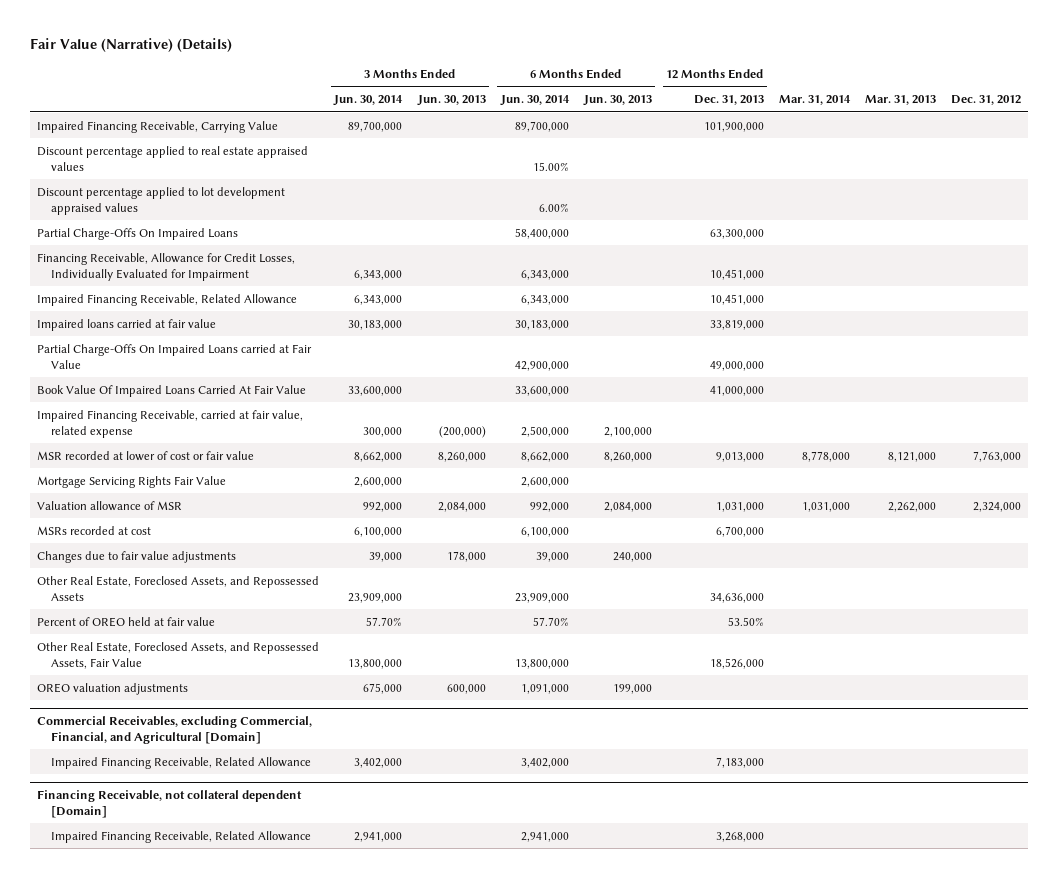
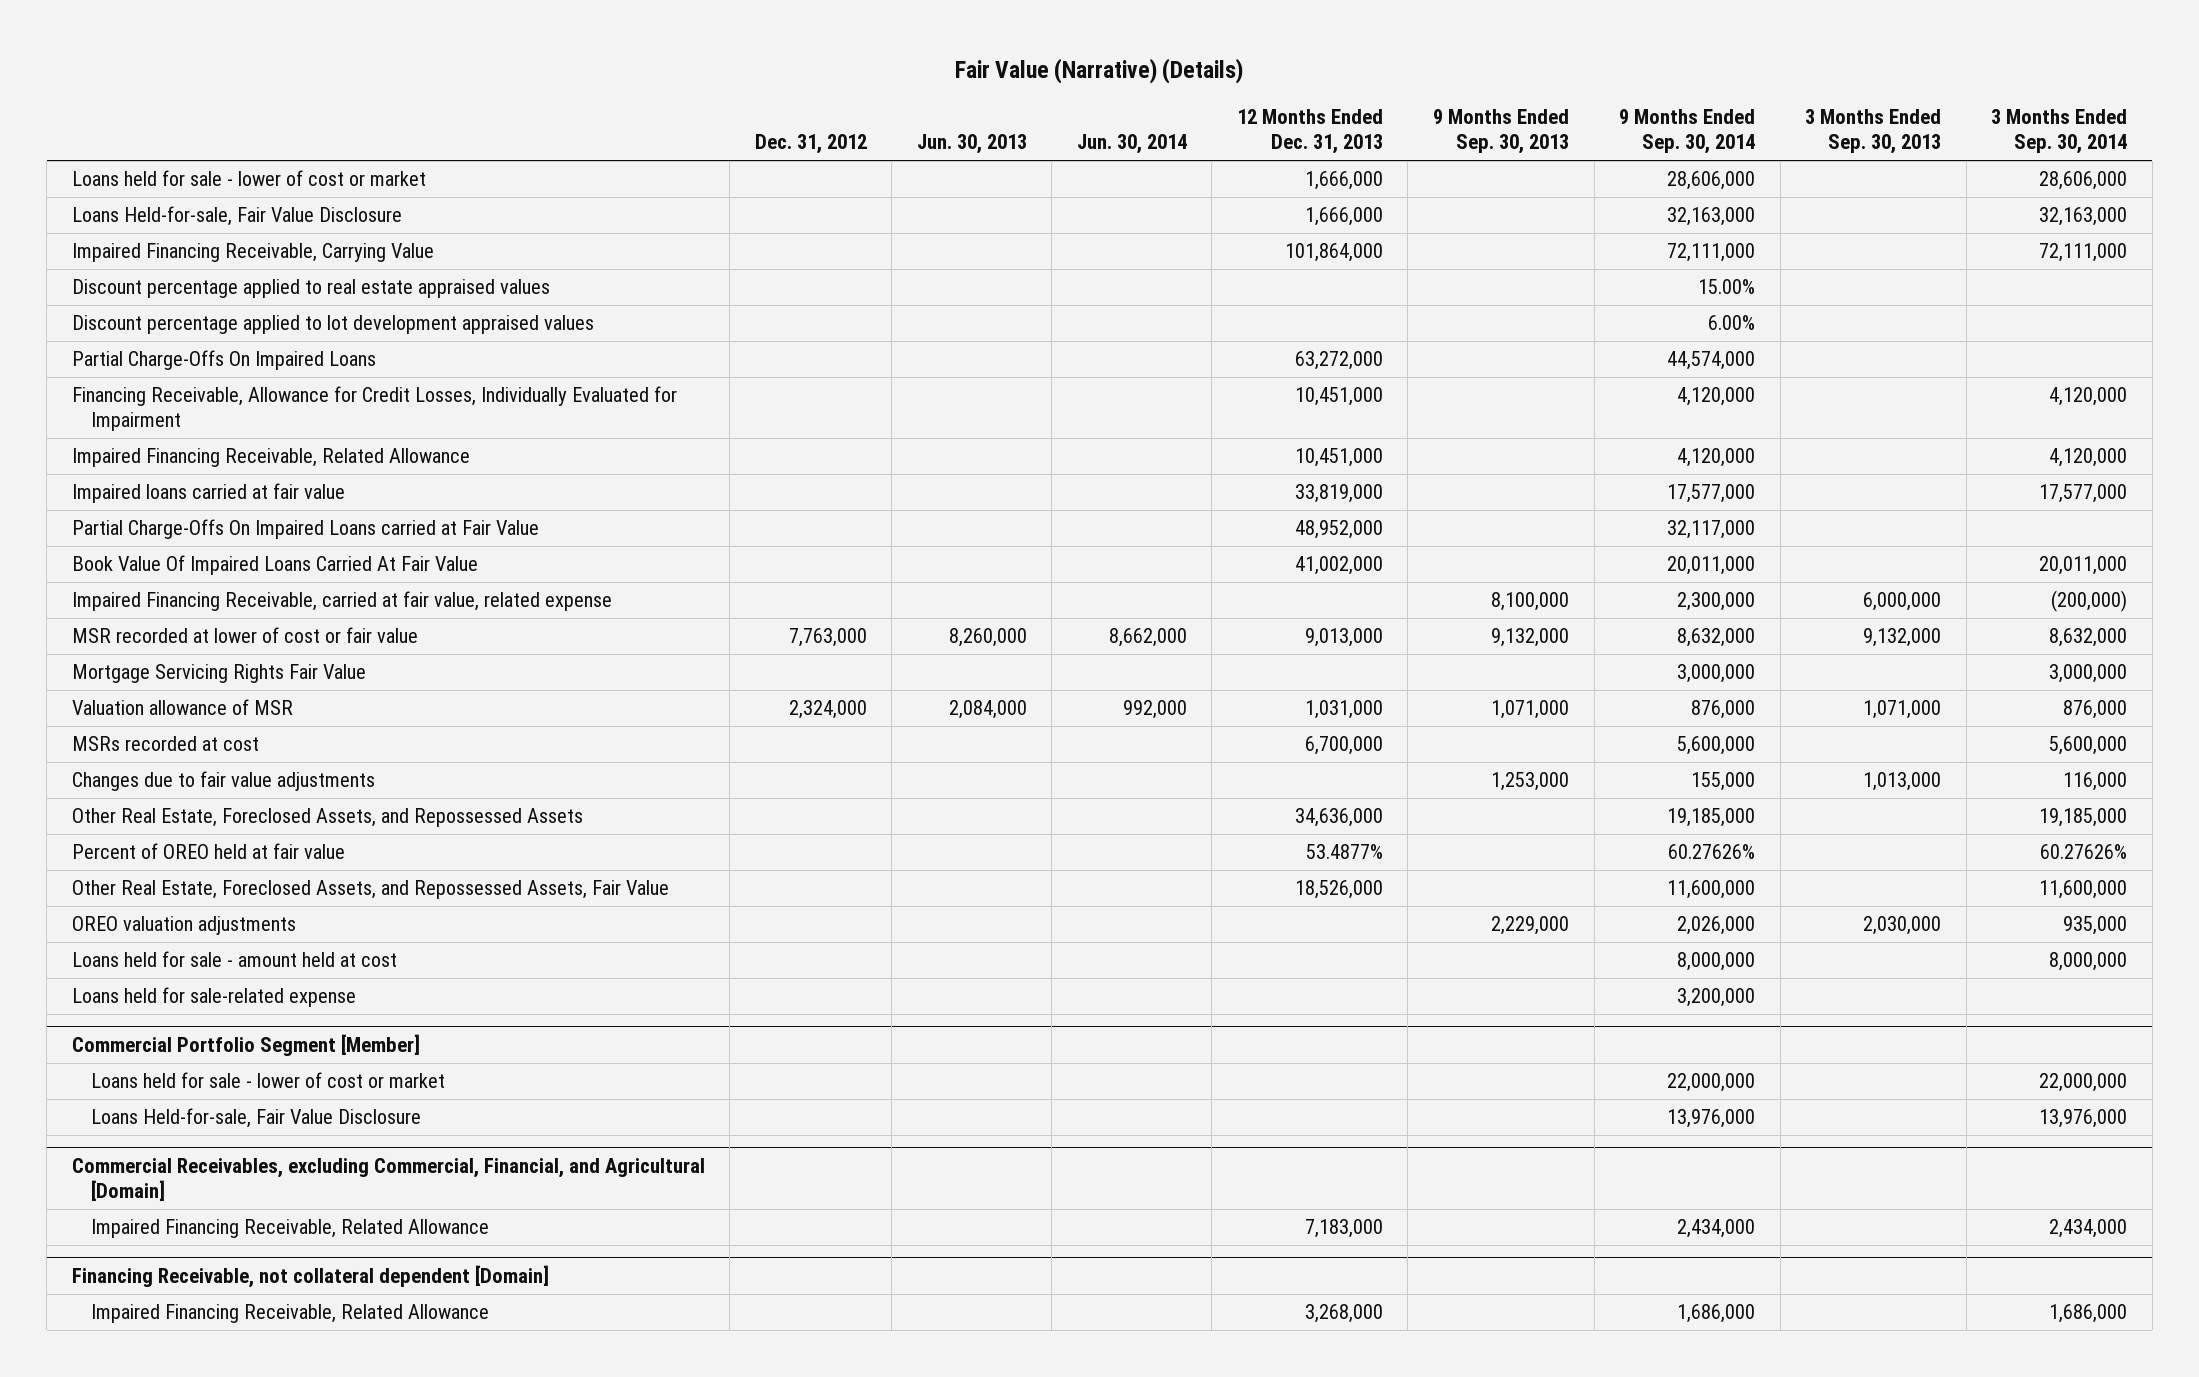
- | 3 Months Ended Jun. 30, 2014 | 3 Months Ended Jun. 30, 2013 | 6 Months Ended Jun. 30, 2014 | 6 Months Ended Jun. 30, 2013 | 12 Months Ended Dec. 31, 2013 | Mar. 31, 2014 | Mar. 31, 2013 | Dec. 31, 2012
+ | Dec. 31, 2012 | Jun. 30, 2013 | Jun. 30, 2014 | 12 Months Ended Dec. 31, 2013 | 9 Months Ended Sep. 30, 2013 | 9 Months Ended Sep. 30, 2014 | 3 Months Ended Sep. 30, 2013 | 3 Months Ended Sep. 30, 2014
- Impaired Financing Receivable, Carrying Value | 89,700,000 | | 89,700,000 | | 101,900,000 | | |
+ Loans held for sale - lower of cost or market | | | | 1,666,000 | | 28,606,000 | | 28,606,000
+ Loans Held-for-sale, Fair Value Disclosure | | | | 1,666,000 | | 32,163,000 | | 32,163,000
+ Impaired Financing Receivable, Carrying Value | | | | 101,864,000 | | 72,111,000 | | 72,111,000
- Partial Charge-Offs On Impaired Loans | | | 58,400,000 | | 63,300,000 | | |
+ Partial Charge-Offs On Impaired Loans | | | | 63,272,000 | | 44,574,000 | |
- Partial Charge-Offs On Impaired Loans carried at Fair Value | | | 42,900,000 | | 49,000,000 | | |
- Book Value Of Impaired Loans Carried At Fair Value | 33,600,000 | | 33,600,000 | | 41,000,000 | | |
+ Partial Charge-Offs On Impaired Loans carried at Fair Value | | | | 48,952,000 | | 32,117,000 | |
+ Book Value Of Impaired Loans Carried At Fair Value | | | | 41,002,000 | | 20,011,000 | | 20,011,000
- Percent of OREO held at fair value | 57.70% | | 57.70% | | 53.50% | | |
+ Percent of OREO held at fair value | | | | 53.4877% | | 60.27626% | | 60.27626%
+ Loans held for sale - amount held at cost | | | | | | 8,000,000 | | 8,000,000
+ Loans held for sale-related expense | | | | | | 3,200,000 | |
+ Commercial Portfolio Segment [Member]
+ Loans held for sale - lower of cost or market | | | | | | 22,000,000 | | 22,000,000
+ Loans Held-for-sale, Fair Value Disclosure | | | | | | 13,976,000 | | 13,976,000

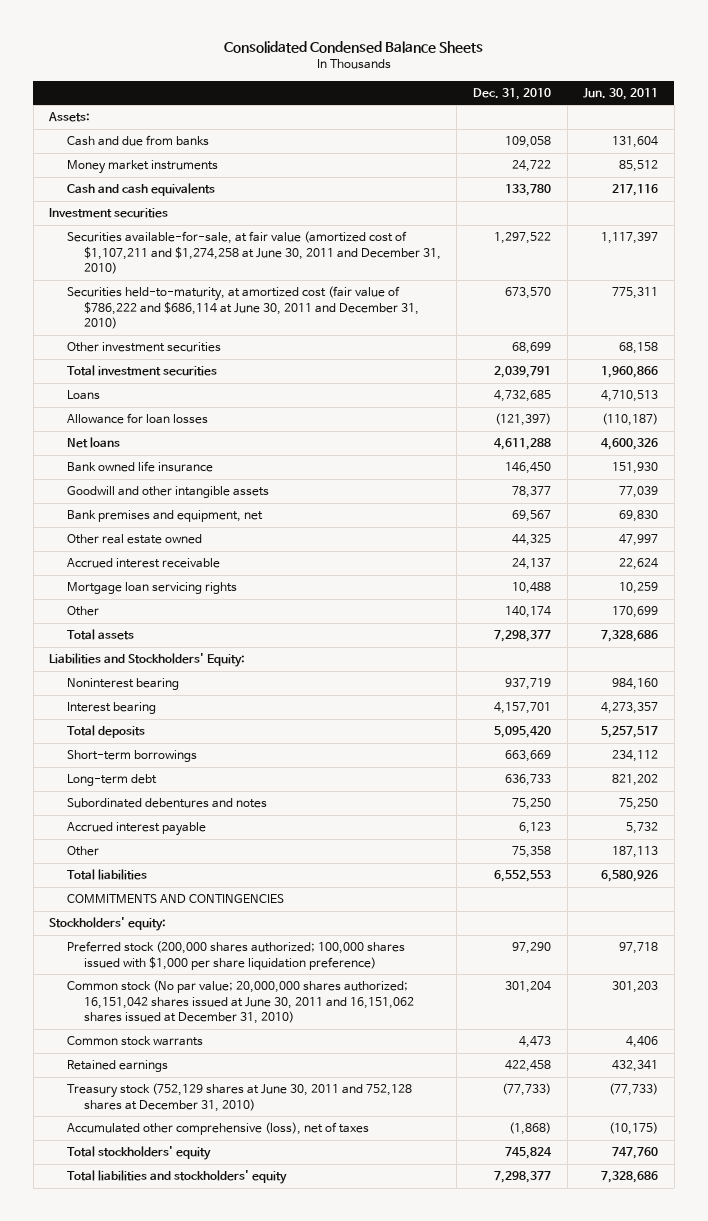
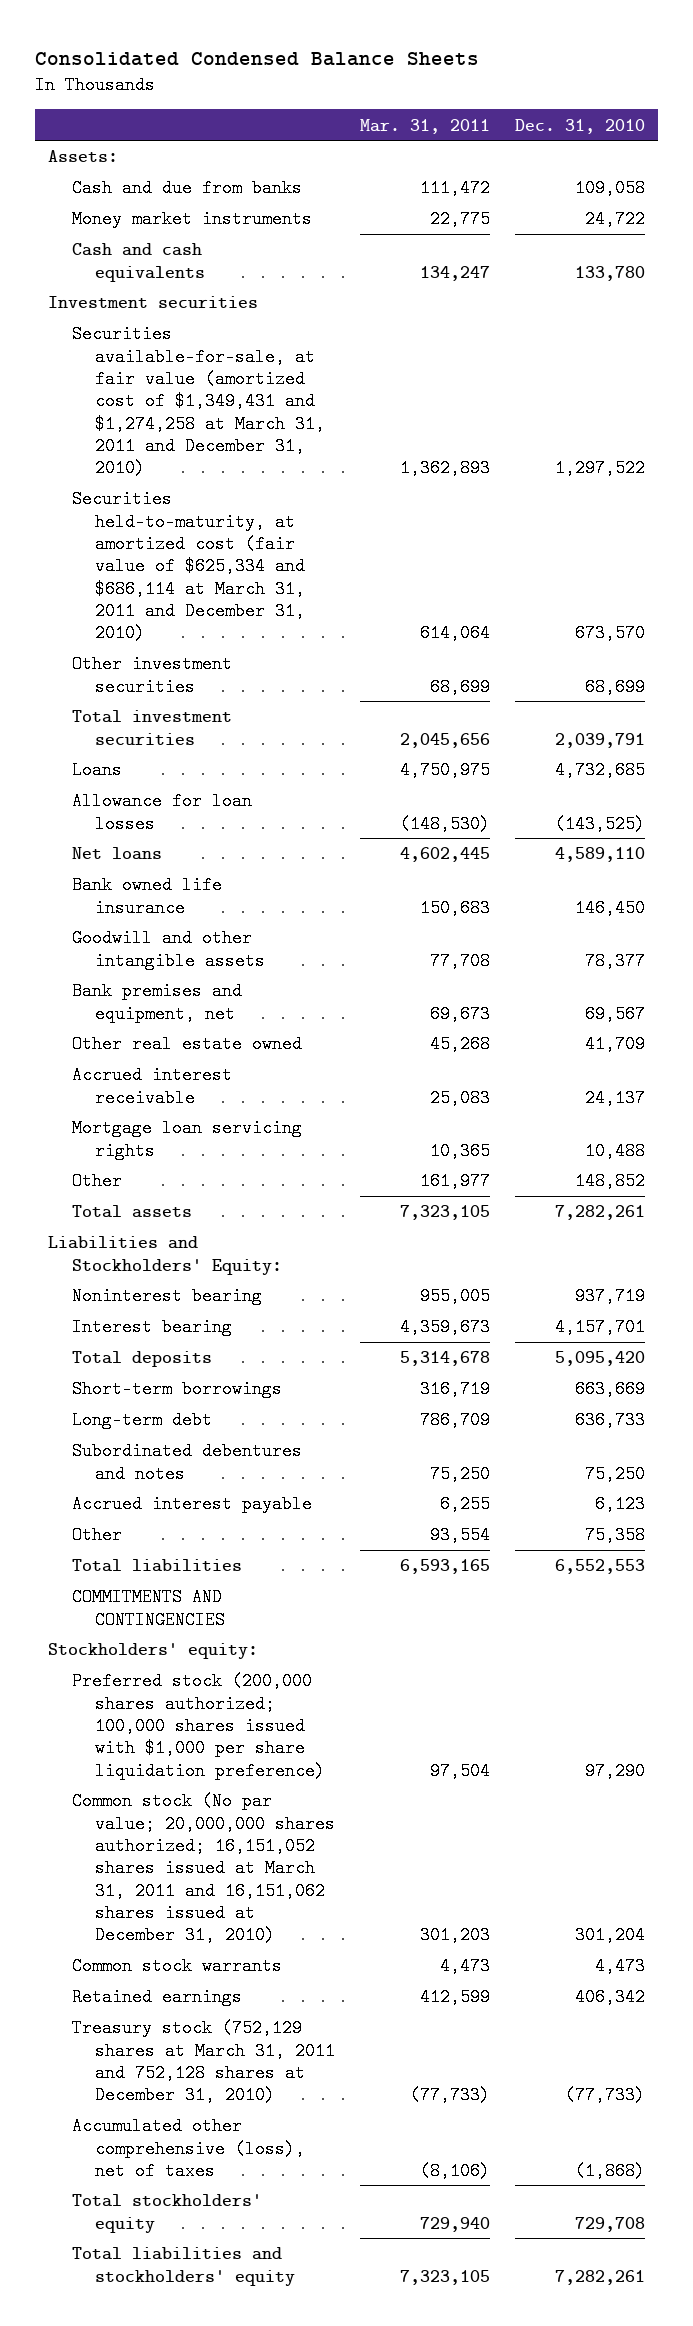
- | Dec. 31, 2010 | Jun. 30, 2011
+ | Mar. 31, 2011 | Dec. 31, 2010
- Securities available-for-sale, at fair value (amortized cost of $1,107,211 and $1,274,258 at June 30, 2011 and December 31, 2010) | 1,297,522 | 1,117,397
- Securities held-to-maturity, at amortized cost (fair value of $786,222 and $686,114 at June 30, 2011 and December 31, 2010) | 673,570 | 775,311
+ Securities available-for-sale, at fair value (amortized cost of $1,349,431 and $1,274,258 at March 31, 2011 and December 31, 2010) | 1,362,893 | 1,297,522
+ Securities held-to-maturity, at amortized cost (fair value of $625,334 and $686,114 at March 31, 2011 and December 31, 2010) | 614,064 | 673,570
- Allowance for loan losses | (121,397) | (110,187)
- Net loans | 4,611,288 | 4,600,326
+ Allowance for loan losses | (148,530) | (143,525)
+ Net loans | 4,602,445 | 4,589,110
- Other real estate owned | 44,325 | 47,997
+ Other real estate owned | 45,268 | 41,709
- Other | 140,174 | 170,699
- Total assets | 7,298,377 | 7,328,686
+ Other | 161,977 | 148,852
+ Total assets | 7,323,105 | 7,282,261
- Common stock (No par value; 20,000,000 shares authorized; 16,151,042 shares issued at June 30, 2011 and 16,151,062 shares issued at December 31, 2010) | 301,204 | 301,203
+ Common stock (No par value; 20,000,000 shares authorized; 16,151,052 shares issued at March 31, 2011 and 16,151,062 shares issued at December 31, 2010) | 301,203 | 301,204
- Retained earnings | 422,458 | 432,341
- Treasury stock (752,129 shares at June 30, 2011 and 752,128 shares at December 31, 2010) | (77,733) | (77,733)
+ Retained earnings | 412,599 | 406,342
+ Treasury stock (752,129 shares at March 31, 2011 and 752,128 shares at December 31, 2010) | (77,733) | (77,733)
- Total stockholders' equity | 745,824 | 747,760
- Total liabilities and stockholders' equity | 7,298,377 | 7,328,686
+ Total stockholders' equity | 729,940 | 729,708
+ Total liabilities and stockholders' equity | 7,323,105 | 7,282,261

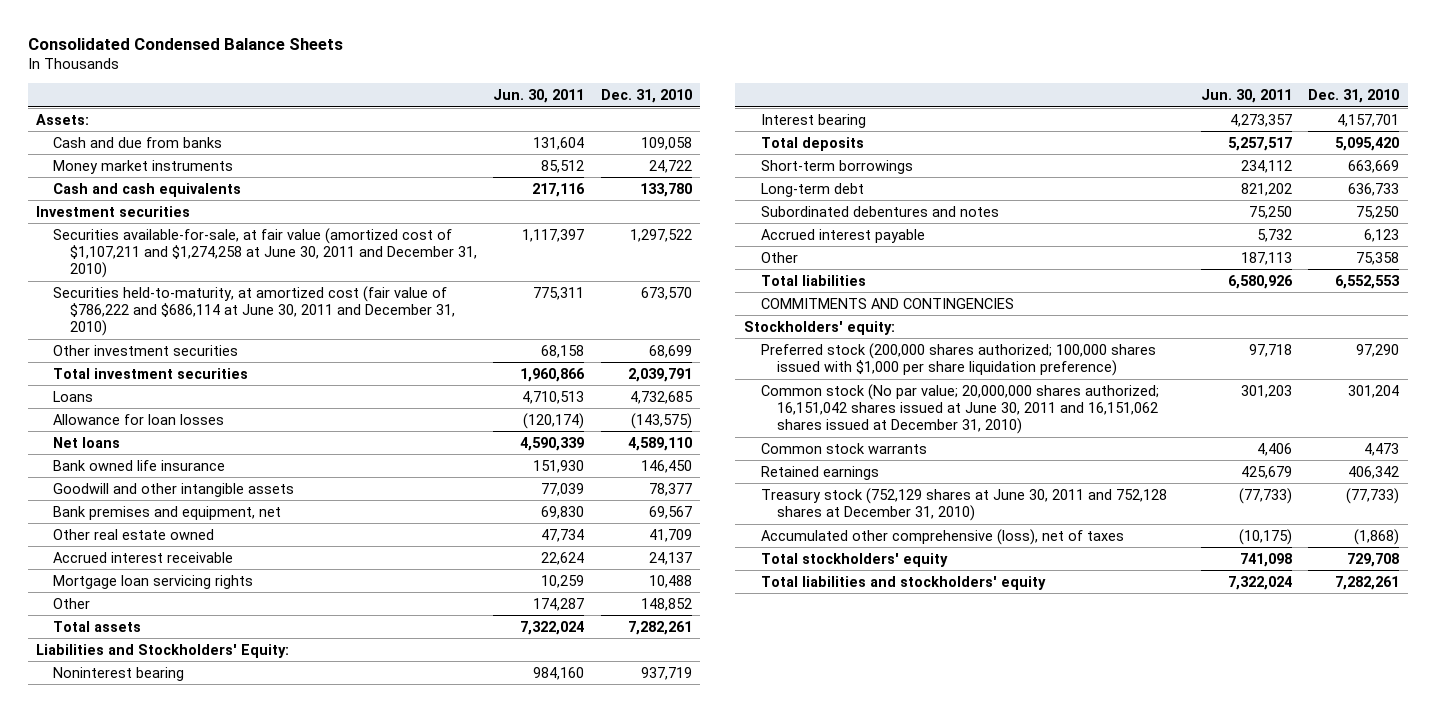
- | Mar. 31, 2011 | Dec. 31, 2010
+ | Jun. 30, 2011 | Dec. 31, 2010
- Securities available-for-sale, at fair value (amortized cost of $1,349,431 and $1,274,258 at March 31, 2011 and December 31, 2010) | 1,362,893 | 1,297,522
- Securities held-to-maturity, at amortized cost (fair value of $625,334 and $686,114 at March 31, 2011 and December 31, 2010) | 614,064 | 673,570
+ Securities available-for-sale, at fair value (amortized cost of $1,107,211 and $1,274,258 at June 30, 2011 and December 31, 2010) | 1,117,397 | 1,297,522
+ Securities held-to-maturity, at amortized cost (fair value of $786,222 and $686,114 at June 30, 2011 and December 31, 2010) | 775,311 | 673,570
- Allowance for loan losses | (148,530) | (143,525)
+ Allowance for loan losses | (120,174) | (143,575)
- Common stock (No par value; 20,000,000 shares authorized; 16,151,052 shares issued at March 31, 2011 and 16,151,062 shares issued at December 31, 2010) | 301,203 | 301,204
+ Common stock (No par value; 20,000,000 shares authorized; 16,151,042 shares issued at June 30, 2011 and 16,151,062 shares issued at December 31, 2010) | 301,203 | 301,204
- Treasury stock (752,129 shares at March 31, 2011 and 752,128 shares at December 31, 2010) | (77,733) | (77,733)
+ Treasury stock (752,129 shares at June 30, 2011 and 752,128 shares at December 31, 2010) | (77,733) | (77,733)

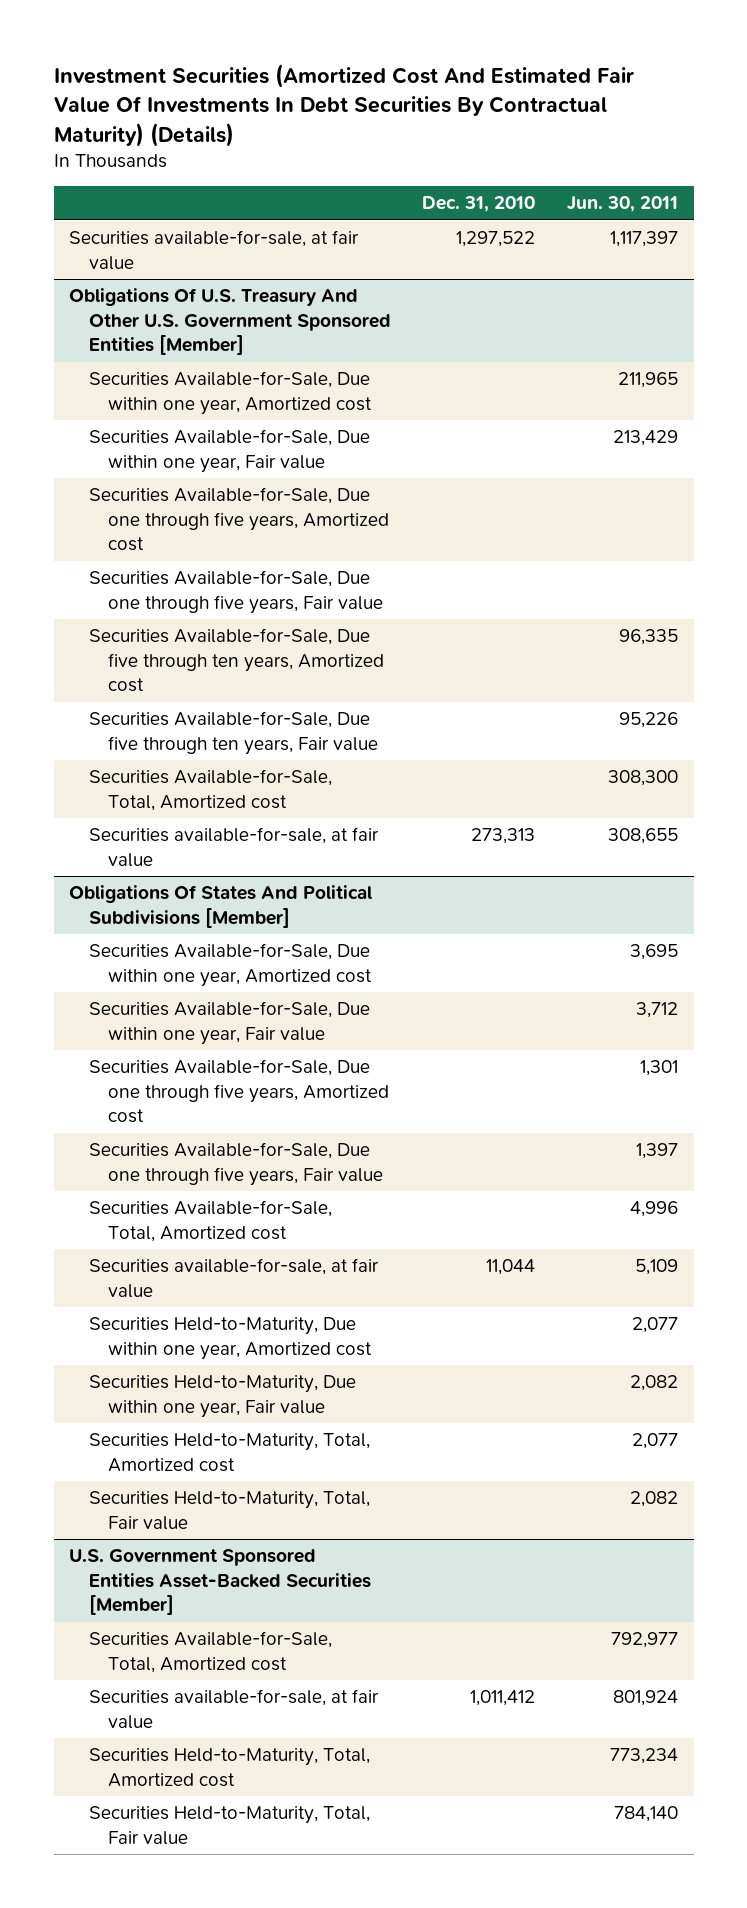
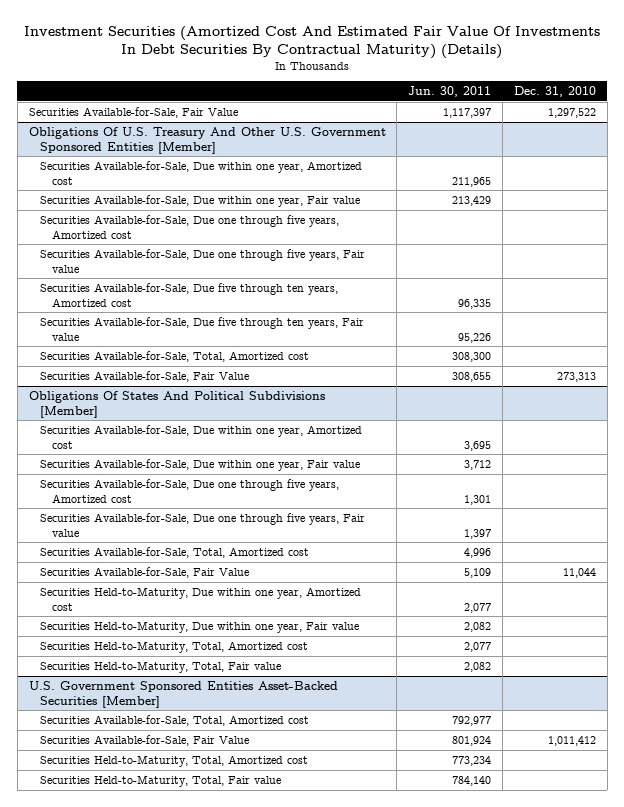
- | Dec. 31, 2010 | Jun. 30, 2011
+ | Jun. 30, 2011 | Dec. 31, 2010
- Securities available-for-sale, at fair value | 1,297,522 | 1,117,397
+ Securities Available-for-Sale, Fair Value | 1,117,397 | 1,297,522
@ Obligations Of U.S. Treasury And Other U.S. Government Sponsored Entities [Member]
- Securities available-for-sale, at fair value | 273,313 | 308,655
+ Securities Available-for-Sale, Fair Value | 308,655 | 273,313
@ Obligations Of States And Political Subdivisions [Member]
- Securities available-for-sale, at fair value | 11,044 | 5,109
+ Securities Available-for-Sale, Fair Value | 5,109 | 11,044
@ U.S. Government Sponsored Entities Asset-Backed Securities [Member]
- Securities available-for-sale, at fair value | 1,011,412 | 801,924
+ Securities Available-for-Sale, Fair Value | 801,924 | 1,011,412

